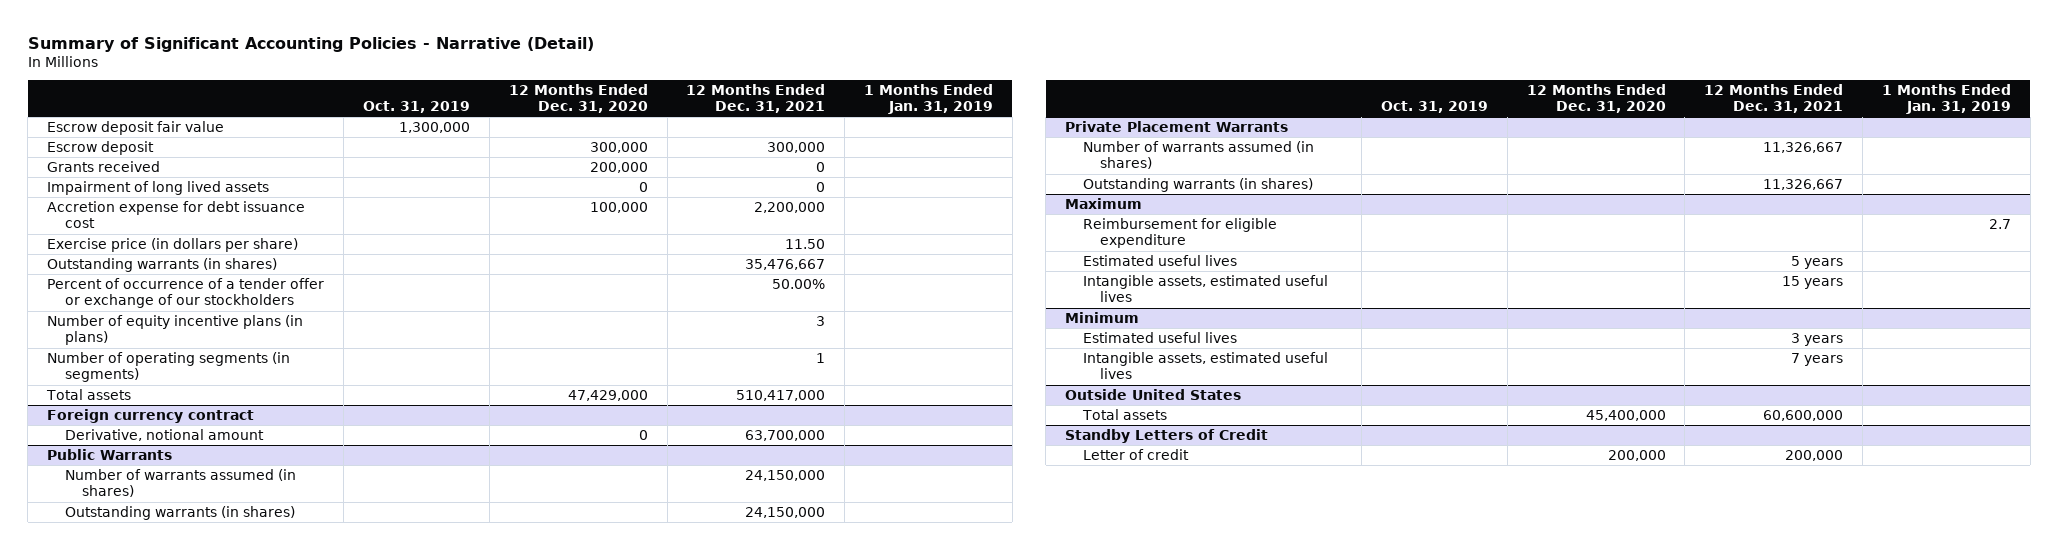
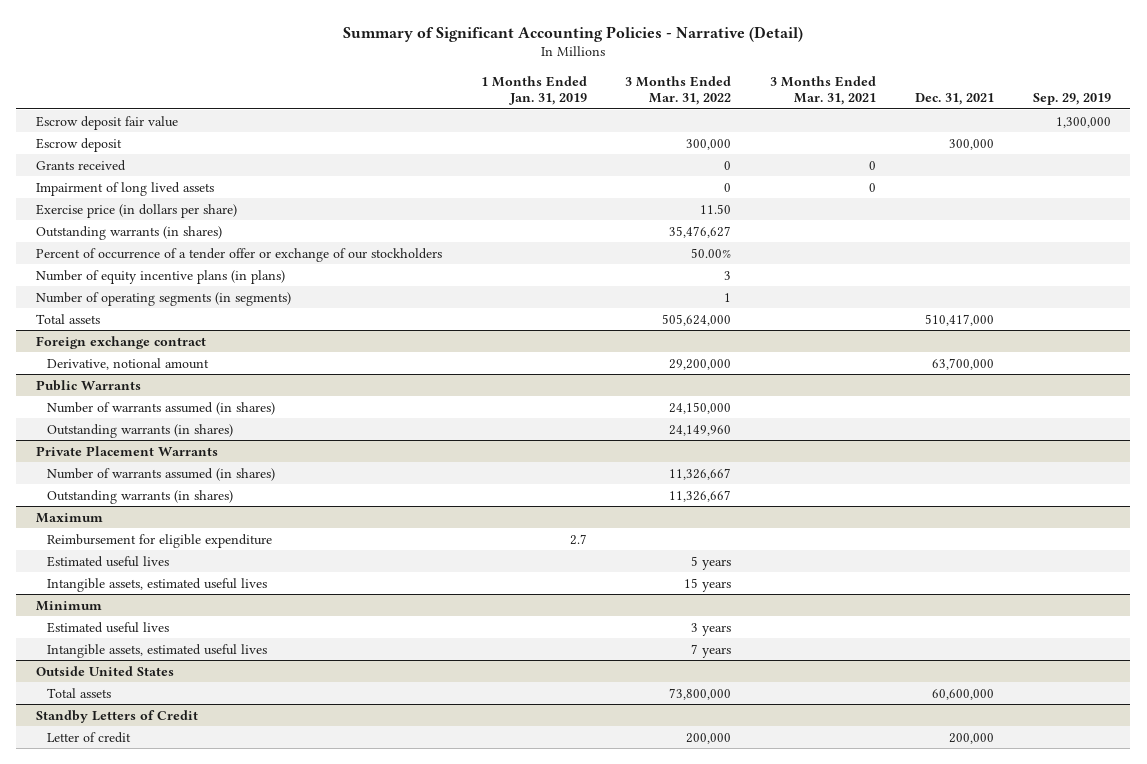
- | Oct. 31, 2019 | 12 Months Ended Dec. 31, 2020 | 12 Months Ended Dec. 31, 2021 | 1 Months Ended Jan. 31, 2019
+ | 1 Months Ended Jan. 31, 2019 | 3 Months Ended Mar. 31, 2022 | 3 Months Ended Mar. 31, 2021 | Dec. 31, 2021 | Sep. 29, 2019
- Accretion expense for debt issuance cost | | 100,000 | 2,200,000 |
- Foreign currency contract
+ Foreign exchange contract

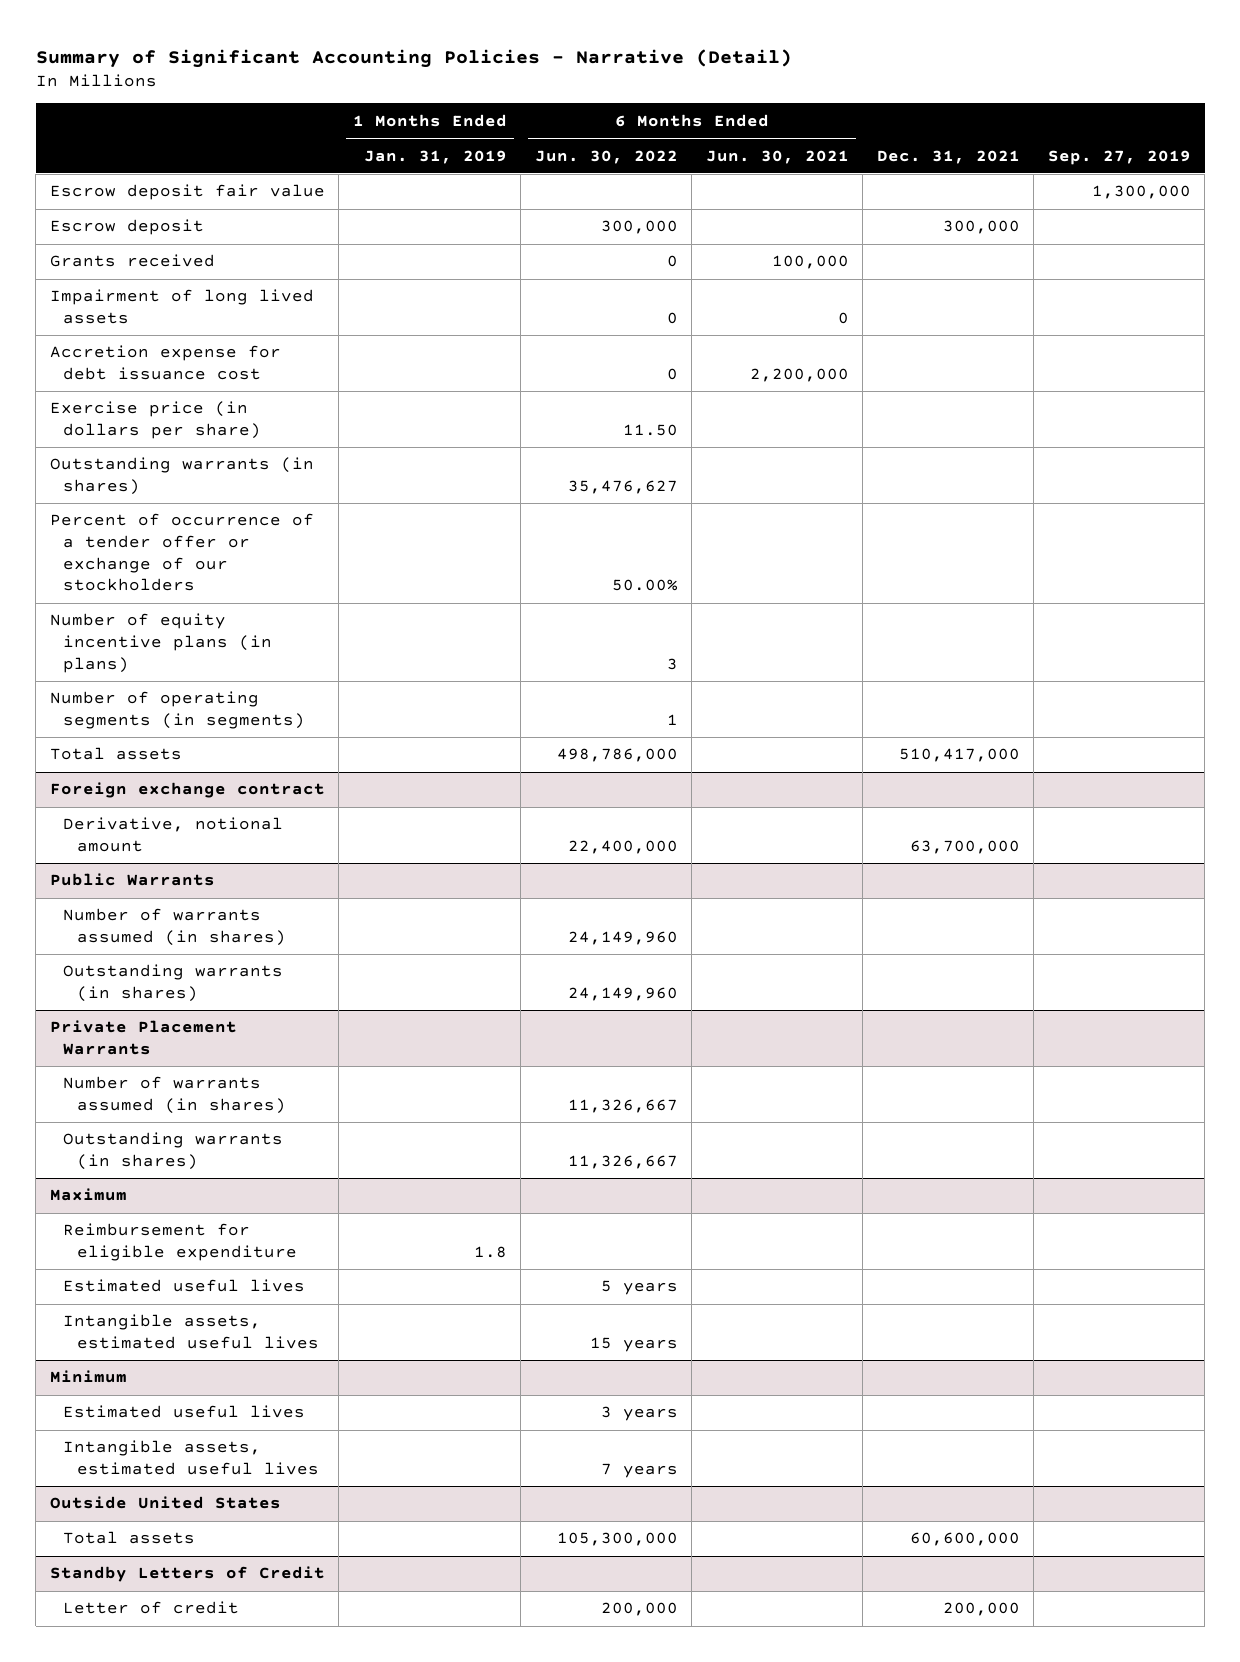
- | 1 Months Ended Jan. 31, 2019 | 3 Months Ended Mar. 31, 2022 | 3 Months Ended Mar. 31, 2021 | Dec. 31, 2021 | Sep. 29, 2019
+ | 1 Months Ended Jan. 31, 2019 | 6 Months Ended Jun. 30, 2022 | 6 Months Ended Jun. 30, 2021 | Dec. 31, 2021 | Sep. 27, 2019
+ Accretion expense for debt issuance cost | | 0 | 2,200,000 | |
@ Maximum
- Reimbursement for eligible expenditure | 2.7 | | | |
+ Reimbursement for eligible expenditure | 1.8 | | | |

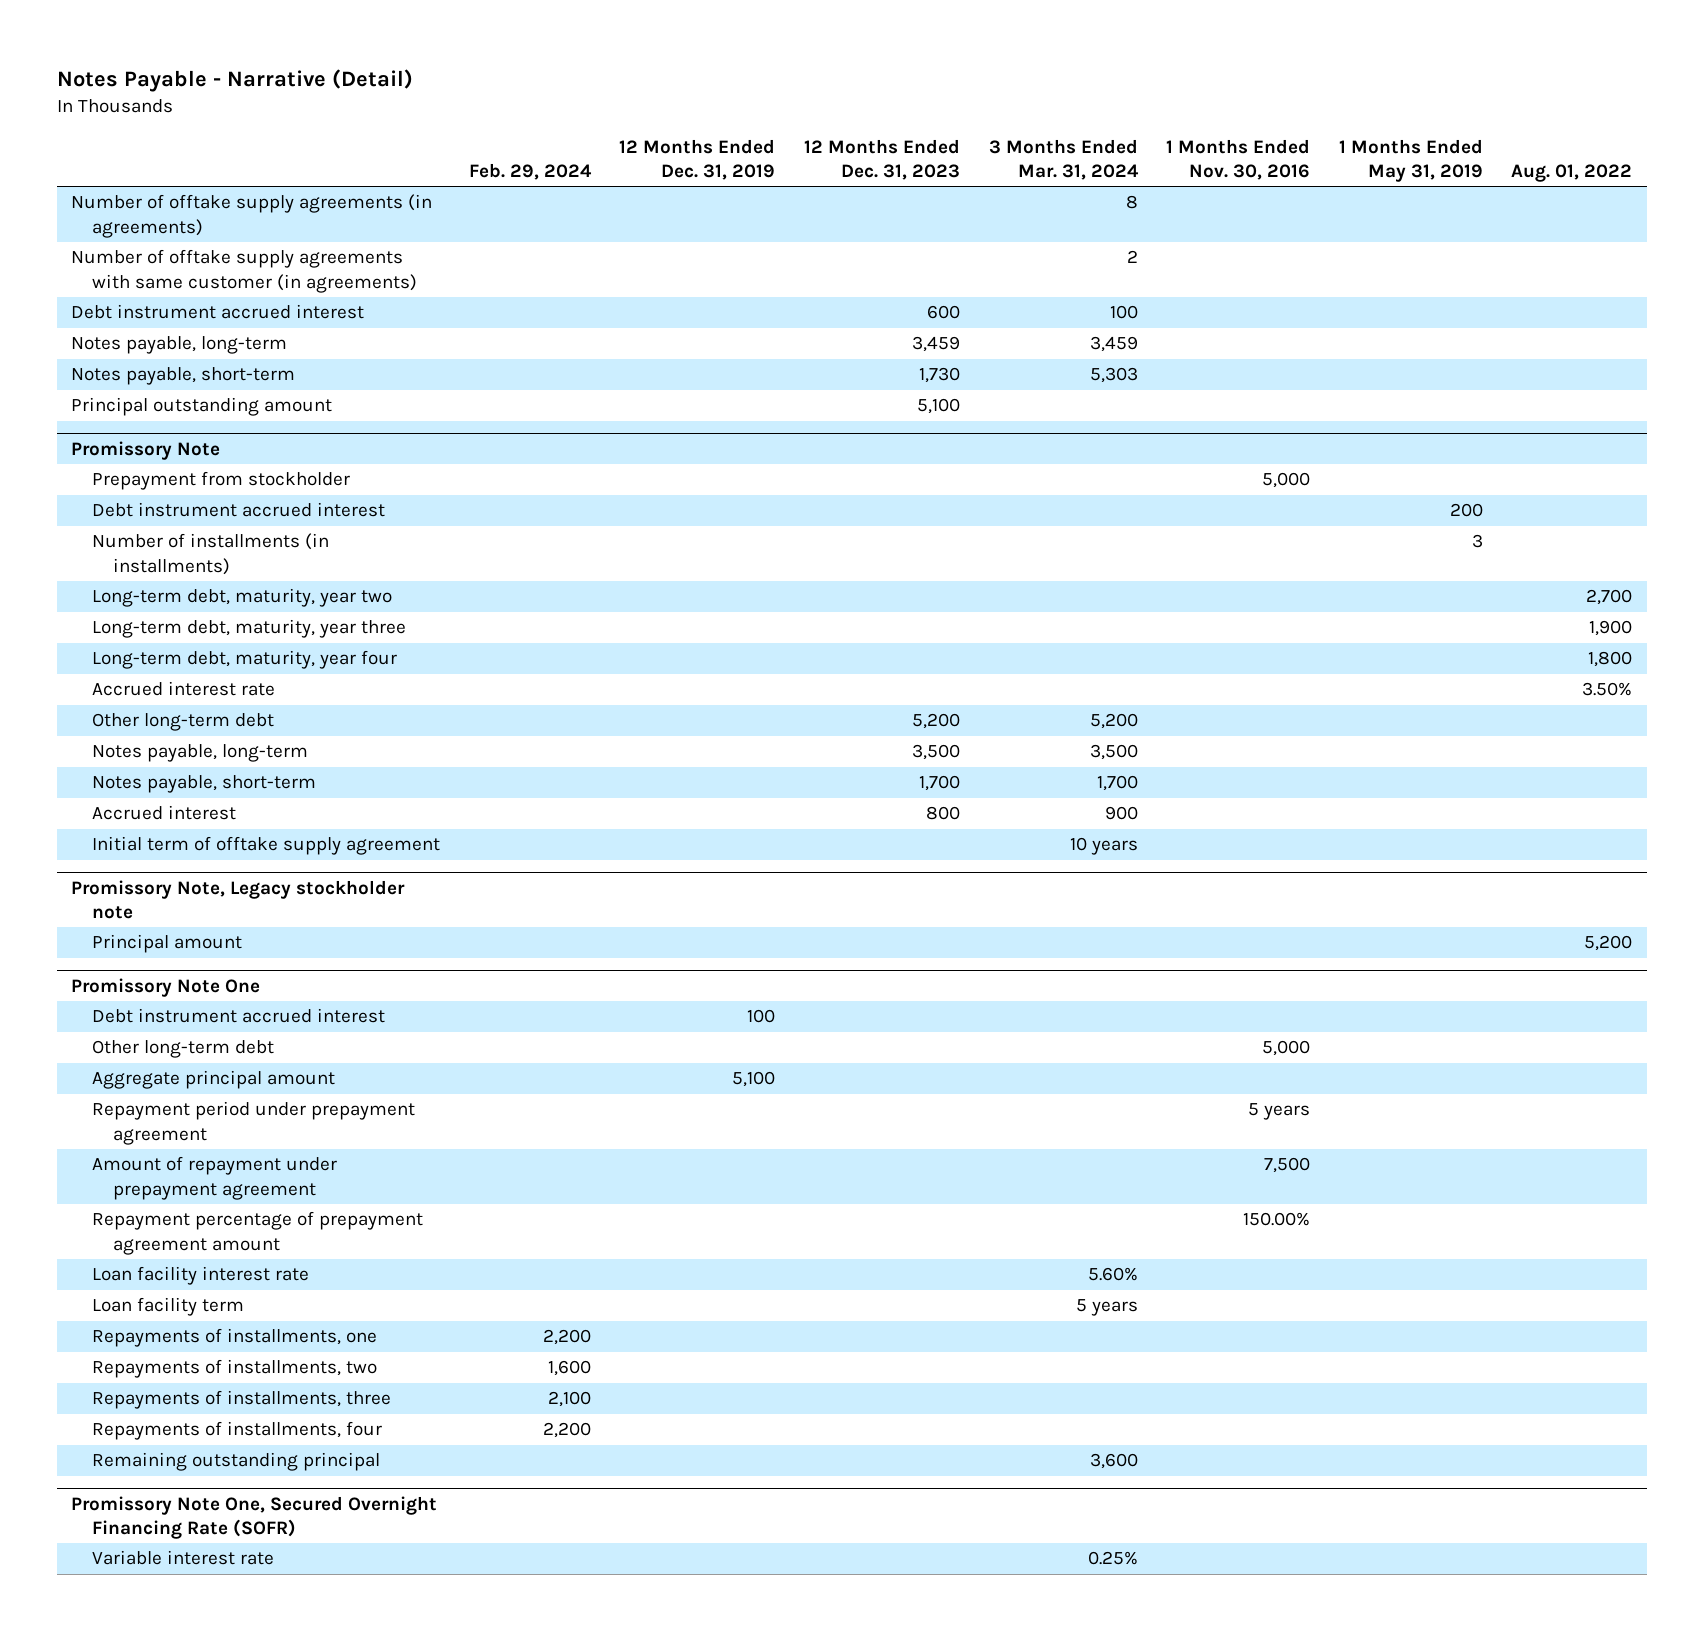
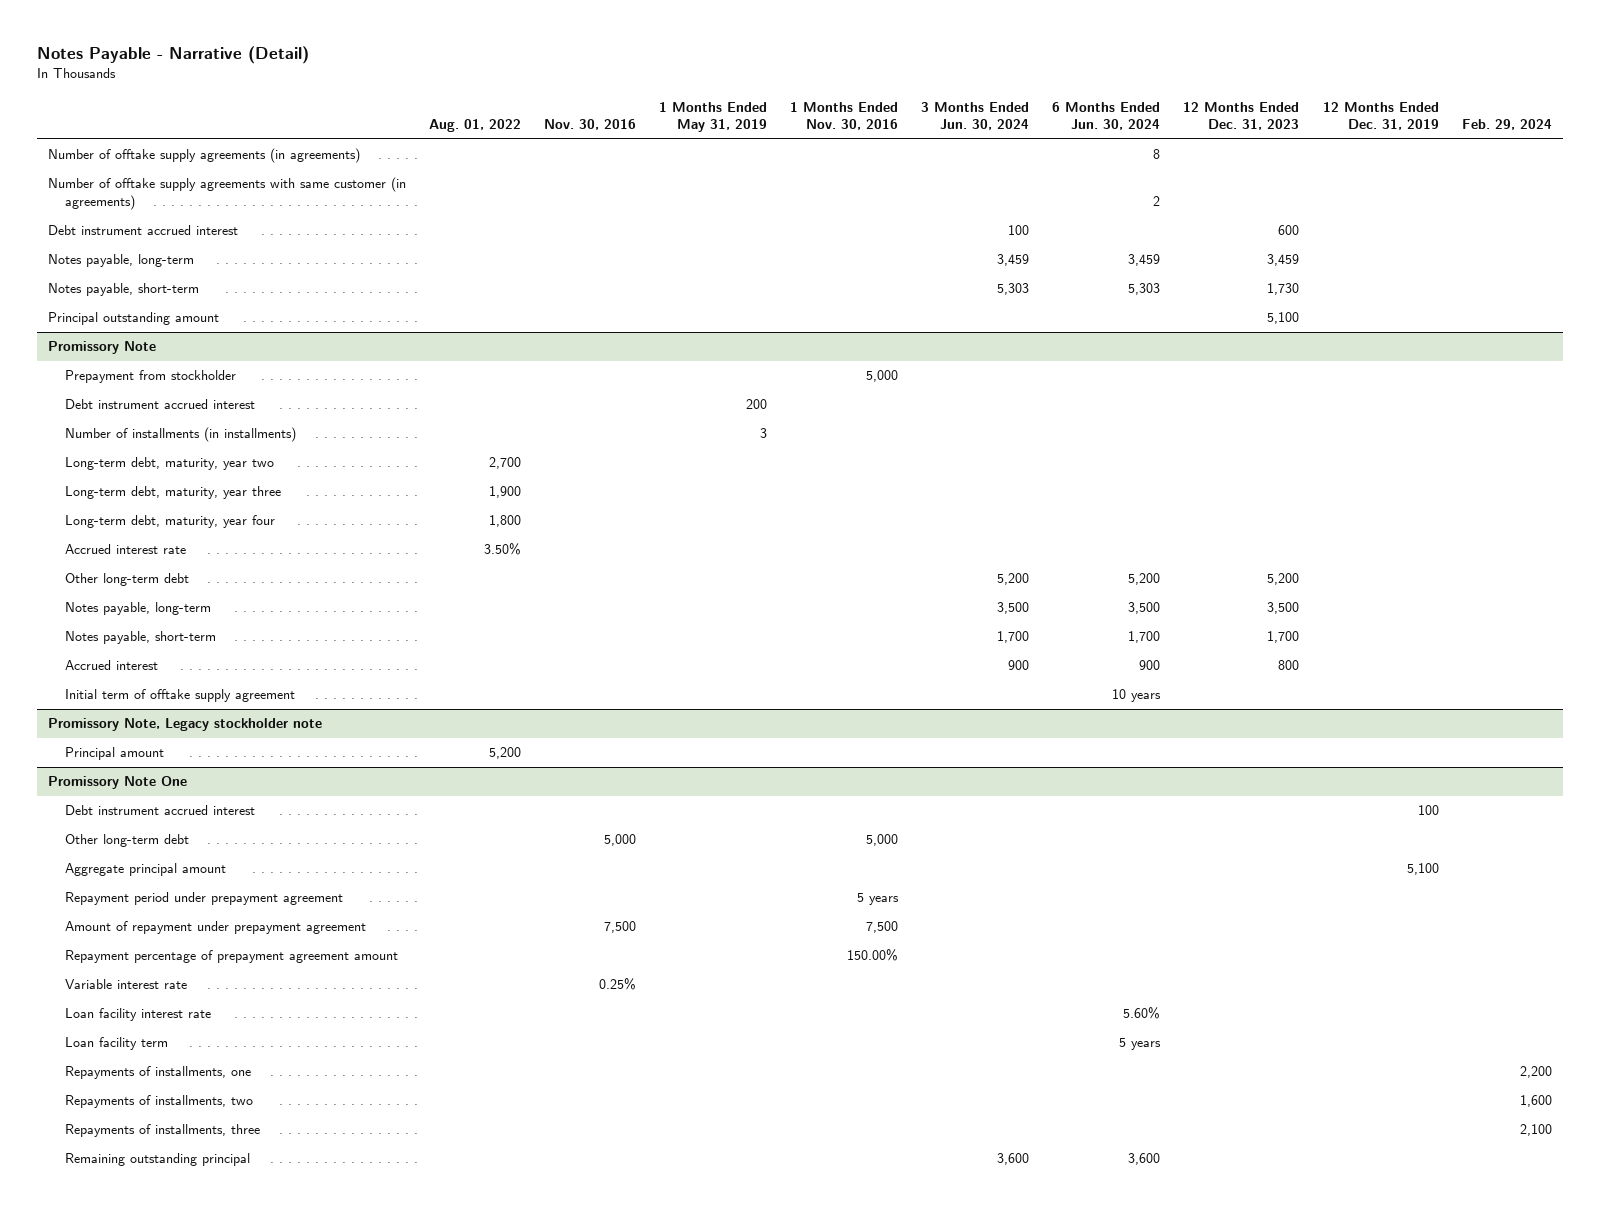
- | Feb. 29, 2024 | 12 Months Ended Dec. 31, 2019 | 12 Months Ended Dec. 31, 2023 | 3 Months Ended Mar. 31, 2024 | 1 Months Ended Nov. 30, 2016 | 1 Months Ended May 31, 2019 | Aug. 01, 2022
+ | Aug. 01, 2022 | Nov. 30, 2016 | 1 Months Ended May 31, 2019 | 1 Months Ended Nov. 30, 2016 | 3 Months Ended Jun. 30, 2024 | 6 Months Ended Jun. 30, 2024 | 12 Months Ended Dec. 31, 2023 | 12 Months Ended Dec. 31, 2019 | Feb. 29, 2024
@ Promissory Note One
+ Variable interest rate | | 0.25% | | | | | | |
- Repayments of installments, four | 2,200 | | | | | |
- Promissory Note One, Secured Overnight Financing Rate (SOFR)
- Variable interest rate | | | | 0.25% | | |

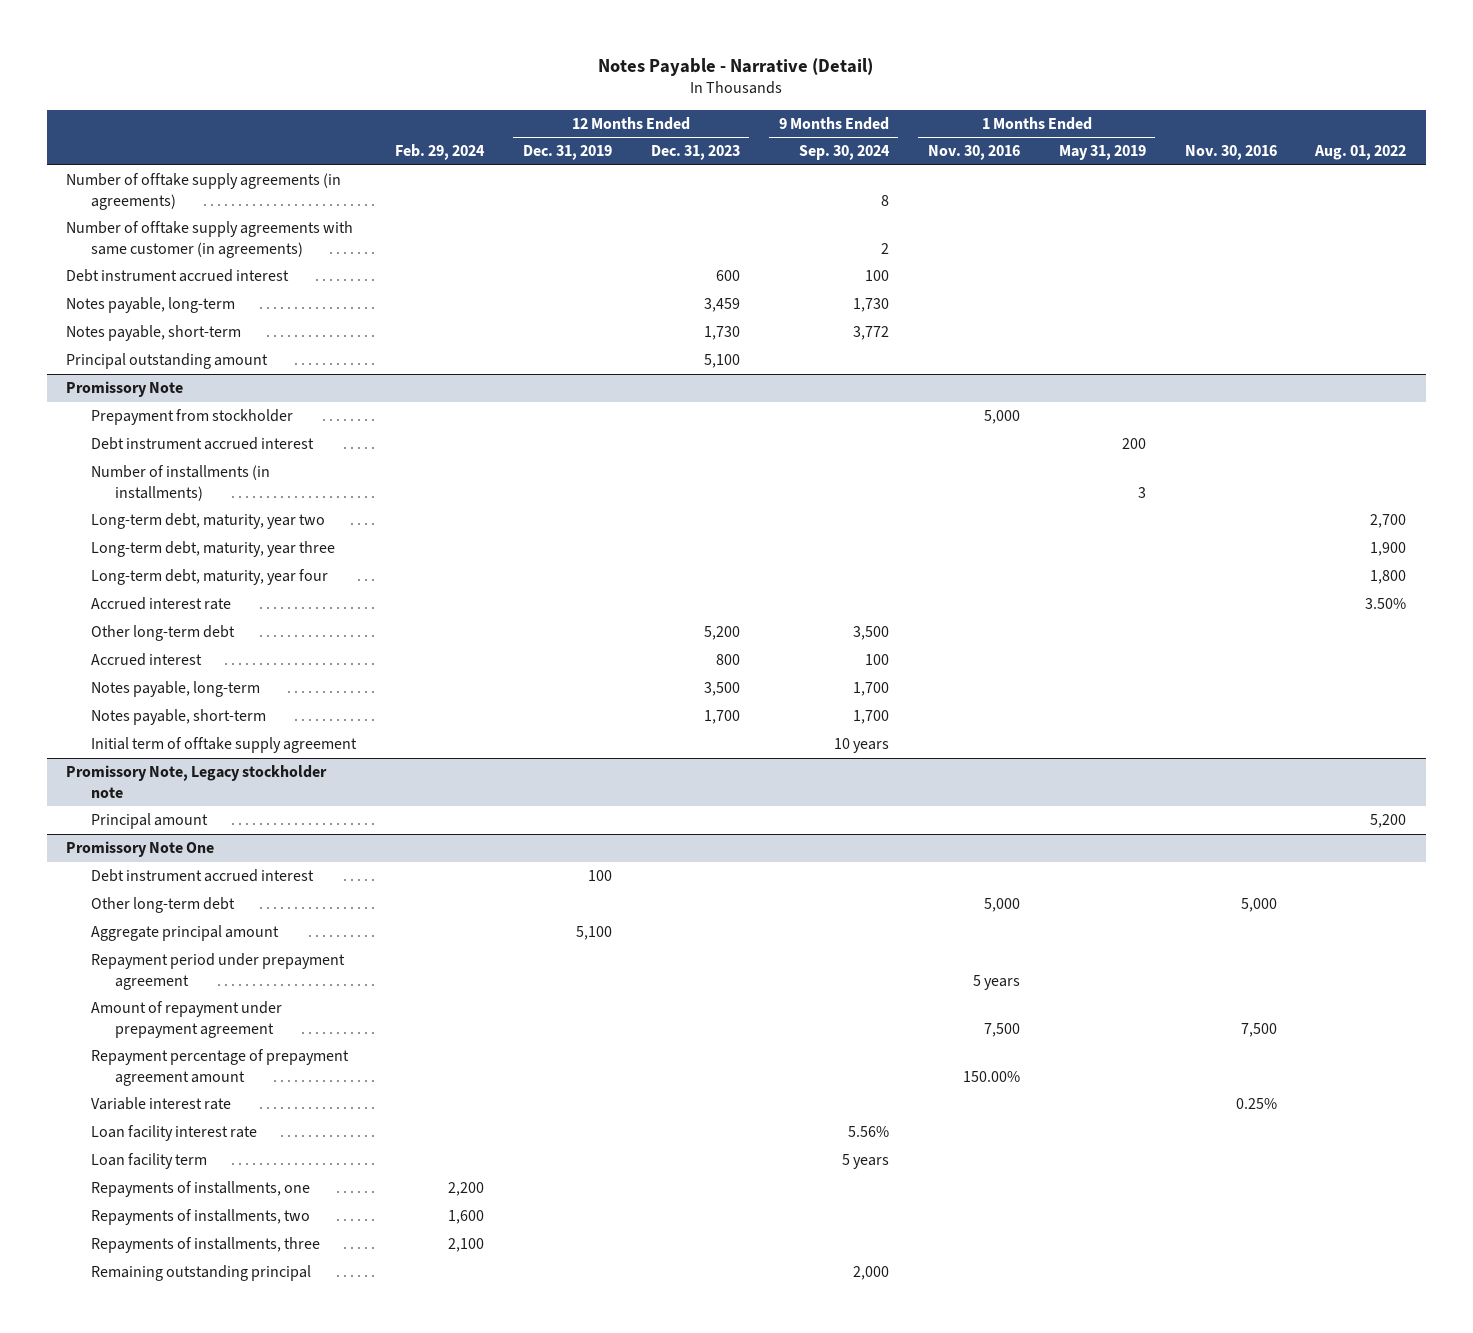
- | Aug. 01, 2022 | Nov. 30, 2016 | 1 Months Ended May 31, 2019 | 1 Months Ended Nov. 30, 2016 | 3 Months Ended Jun. 30, 2024 | 6 Months Ended Jun. 30, 2024 | 12 Months Ended Dec. 31, 2023 | 12 Months Ended Dec. 31, 2019 | Feb. 29, 2024
+ | Feb. 29, 2024 | 12 Months Ended Dec. 31, 2019 | 12 Months Ended Dec. 31, 2023 | 9 Months Ended Sep. 30, 2024 | 1 Months Ended Nov. 30, 2016 | 1 Months Ended May 31, 2019 | Nov. 30, 2016 | Aug. 01, 2022
@ Promissory Note
moved up: Accrued interest | | | 800 | 100 | | | |

